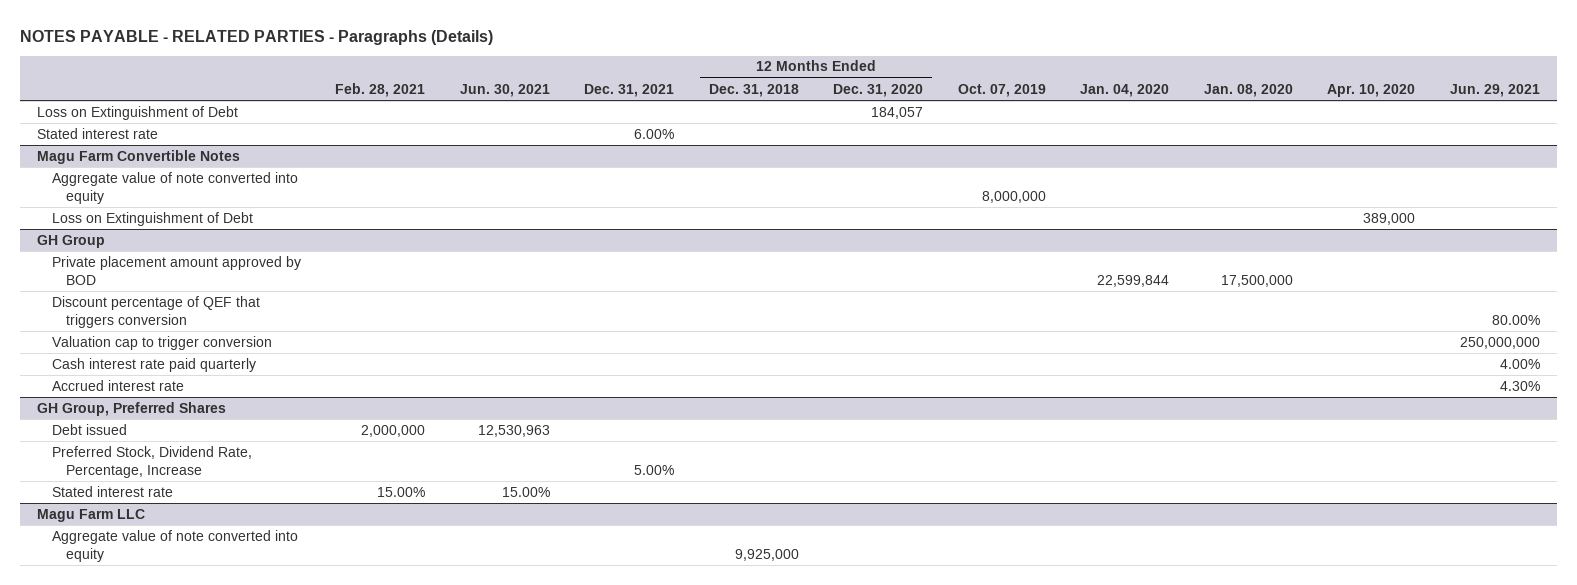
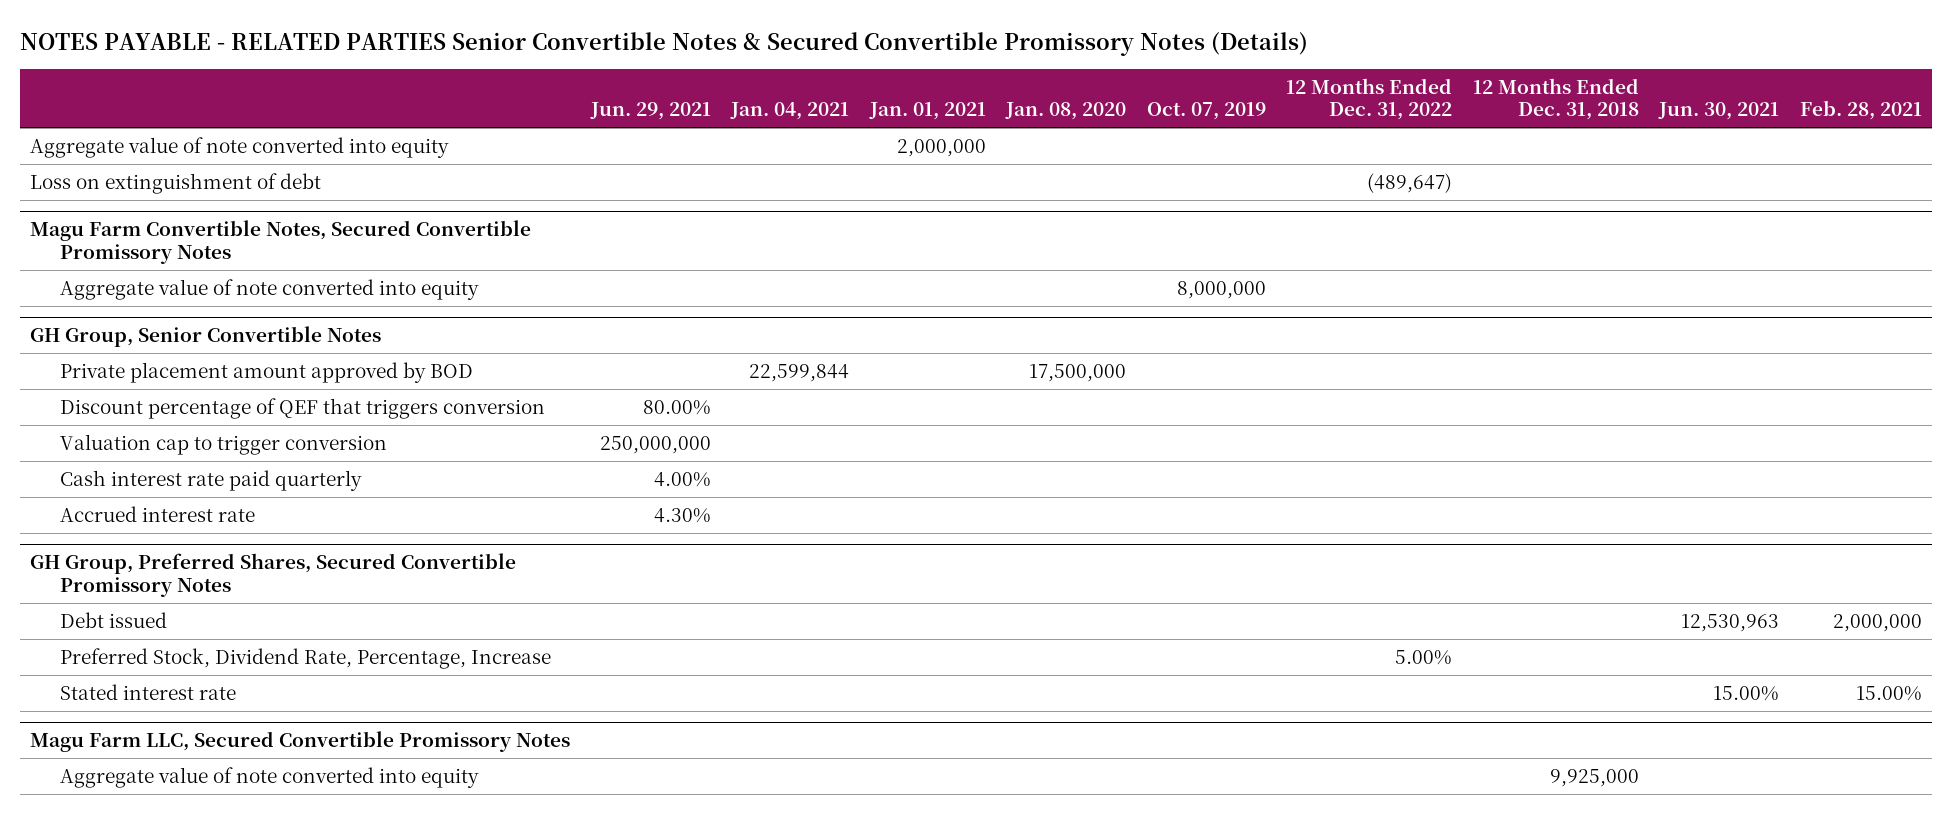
- NOTES PAYABLE - RELATED PARTIES - Paragraphs (Details)
+ NOTES PAYABLE - RELATED PARTIES Senior Convertible Notes & Secured Convertible Promissory Notes (Details)
- | Feb. 28, 2021 | Jun. 30, 2021 | Dec. 31, 2021 | 12 Months Ended Dec. 31, 2018 | 12 Months Ended Dec. 31, 2020 | Oct. 07, 2019 | Jan. 04, 2020 | Jan. 08, 2020 | Apr. 10, 2020 | Jun. 29, 2021
+ | Jun. 29, 2021 | Jan. 04, 2021 | Jan. 01, 2021 | Jan. 08, 2020 | Oct. 07, 2019 | 12 Months Ended Dec. 31, 2022 | 12 Months Ended Dec. 31, 2018 | Jun. 30, 2021 | Feb. 28, 2021
- Loss on Extinguishment of Debt | | | | | 184,057 | | | | |
- Stated interest rate | | | 6.00% | | | | | | |
- Magu Farm Convertible Notes
+ Aggregate value of note converted into equity | | | 2,000,000 | | | | | |
+ Loss on extinguishment of debt | | | | | | (489,647) | | |
+ Magu Farm Convertible Notes, Secured Convertible Promissory Notes
- Loss on Extinguishment of Debt | | | | | | | | | 389,000 |
- GH Group
+ GH Group, Senior Convertible Notes
- GH Group, Preferred Shares
+ GH Group, Preferred Shares, Secured Convertible Promissory Notes
- Magu Farm LLC
+ Magu Farm LLC, Secured Convertible Promissory Notes

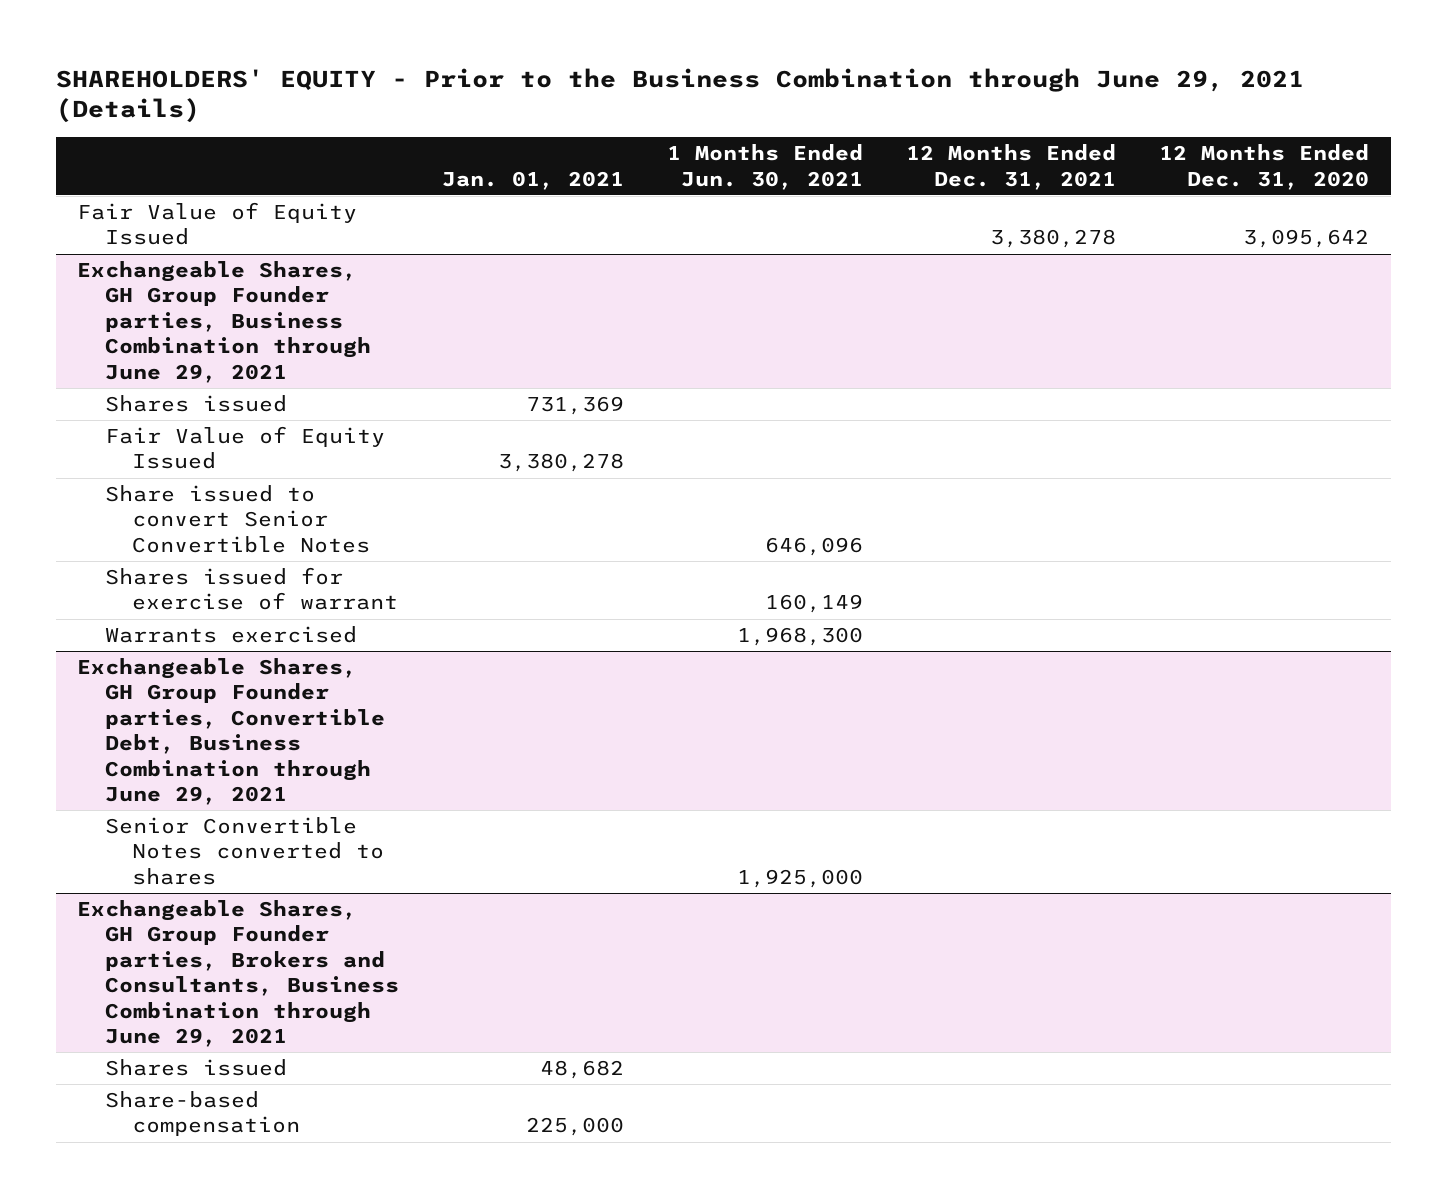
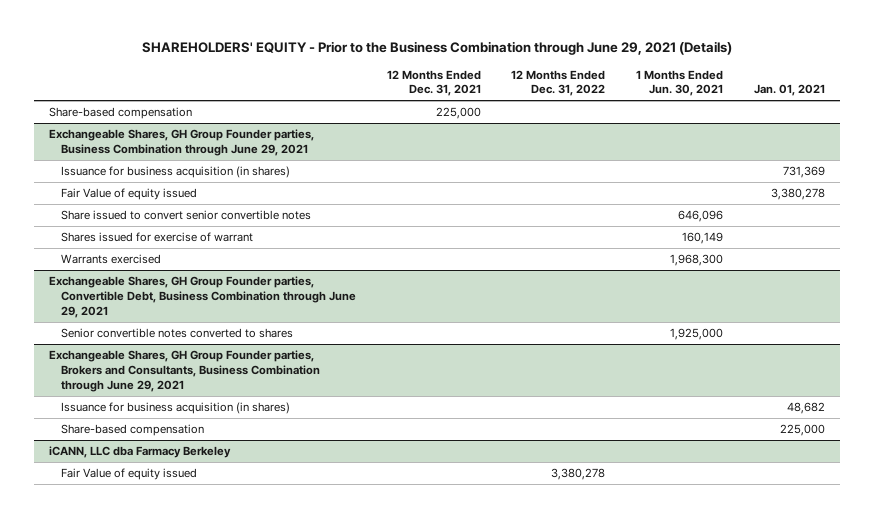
- | Jan. 01, 2021 | 1 Months Ended Jun. 30, 2021 | 12 Months Ended Dec. 31, 2021 | 12 Months Ended Dec. 31, 2020
+ | 12 Months Ended Dec. 31, 2021 | 12 Months Ended Dec. 31, 2022 | 1 Months Ended Jun. 30, 2021 | Jan. 01, 2021
- Fair Value of Equity Issued | | | 3,380,278 | 3,095,642
+ Share-based compensation | 225,000 | | |
@ Exchangeable Shares, GH Group Founder parties, Business Combination through June 29, 2021
- Shares issued | 731,369 | | |
- Fair Value of Equity Issued | 3,380,278 | | |
- Share issued to convert Senior Convertible Notes | | 646,096 | |
+ Issuance for business acquisition (in shares) | | | | 731,369
+ Fair Value of equity issued | | | | 3,380,278
+ Share issued to convert senior convertible notes | | | 646,096 |
@ Exchangeable Shares, GH Group Founder parties, Convertible Debt, Business Combination through June 29, 2021
- Senior Convertible Notes converted to shares | | 1,925,000 | |
+ Senior convertible notes converted to shares | | | 1,925,000 |
@ Exchangeable Shares, GH Group Founder parties, Brokers and Consultants, Business Combination through June 29, 2021
- Shares issued | 48,682 | | |
+ Issuance for business acquisition (in shares) | | | | 48,682
+ iCANN, LLC dba Farmacy Berkeley
+ Fair Value of equity issued | | 3,380,278 | |

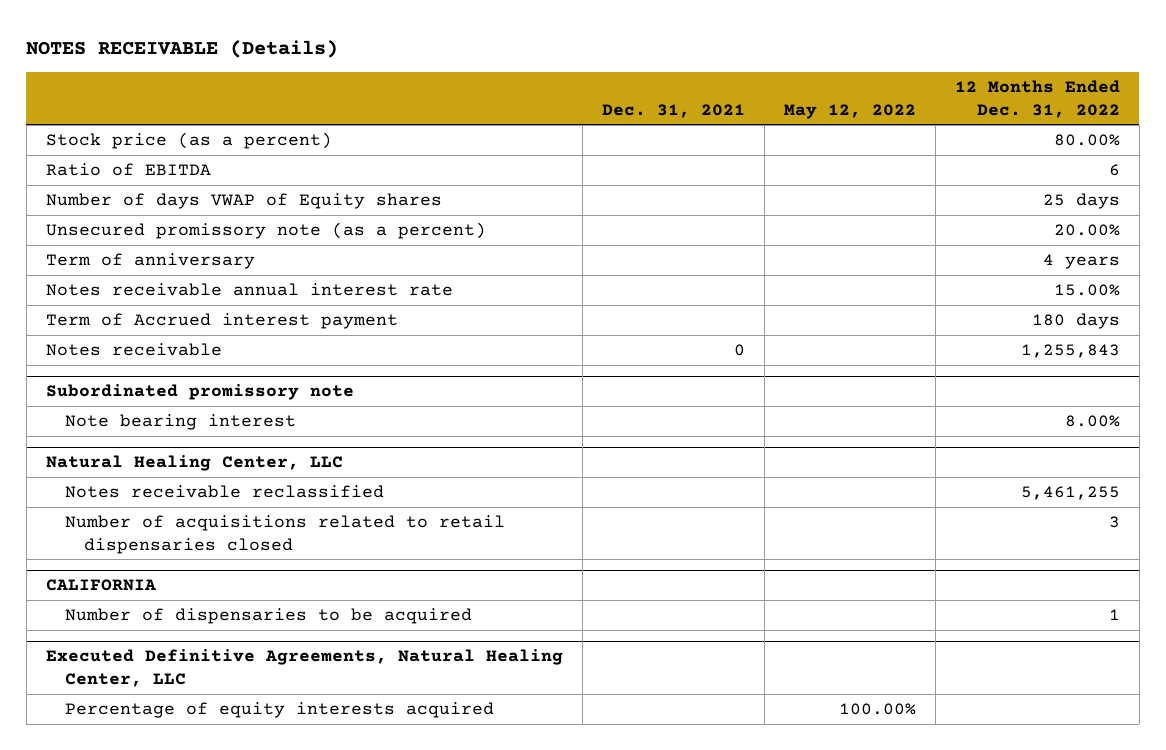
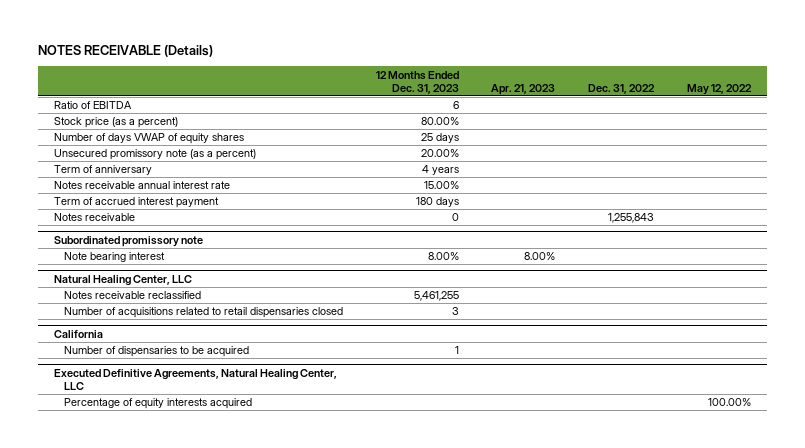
- | Dec. 31, 2021 | May 12, 2022 | 12 Months Ended Dec. 31, 2022
+ | 12 Months Ended Dec. 31, 2023 | Apr. 21, 2023 | Dec. 31, 2022 | May 12, 2022
- Number of days VWAP of Equity shares | | | 25 days
moved down: Stock price (as a percent) | 80.00% | | |
+ Number of days VWAP of equity shares | 25 days | | |
- Term of Accrued interest payment | | | 180 days
+ Term of accrued interest payment | 180 days | | |
- CALIFORNIA
+ California

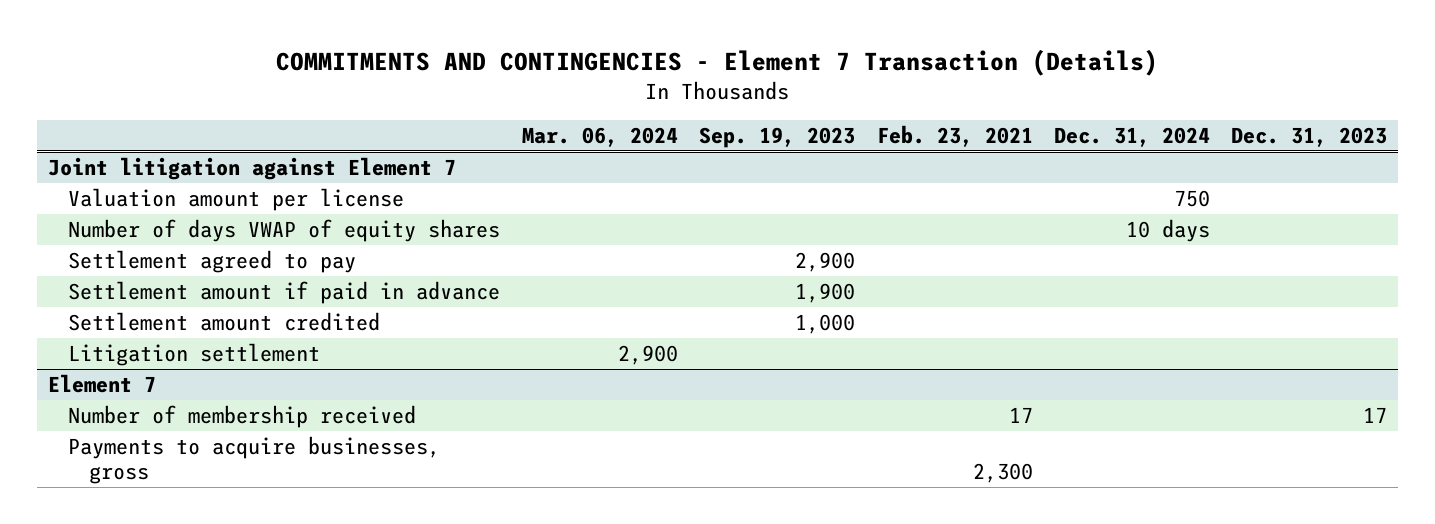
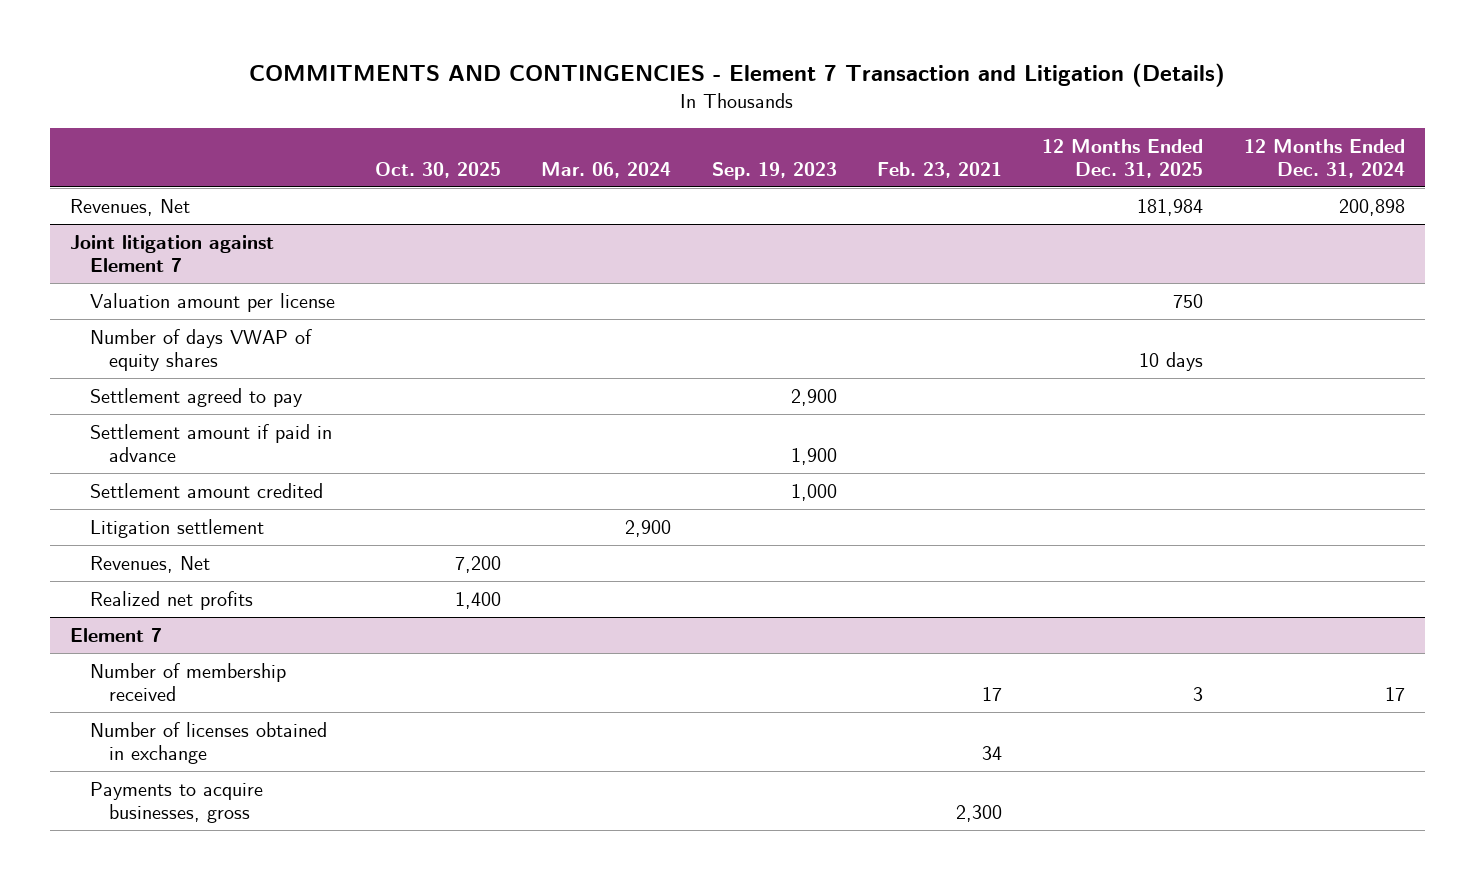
- COMMITMENTS AND CONTINGENCIES - Element 7 Transaction (Details)
+ COMMITMENTS AND CONTINGENCIES - Element 7 Transaction and Litigation (Details)
- | Mar. 06, 2024 | Sep. 19, 2023 | Feb. 23, 2021 | Dec. 31, 2024 | Dec. 31, 2023
+ | Oct. 30, 2025 | Mar. 06, 2024 | Sep. 19, 2023 | Feb. 23, 2021 | 12 Months Ended Dec. 31, 2025 | 12 Months Ended Dec. 31, 2024
+ Revenues, Net | | | | | 181,984 | 200,898
@ Joint litigation against Element 7
+ Revenues, Net | 7,200 | | | | |
+ Realized net profits | 1,400 | | | | |
@ Element 7
+ Number of licenses obtained in exchange | | | | 34 | |

